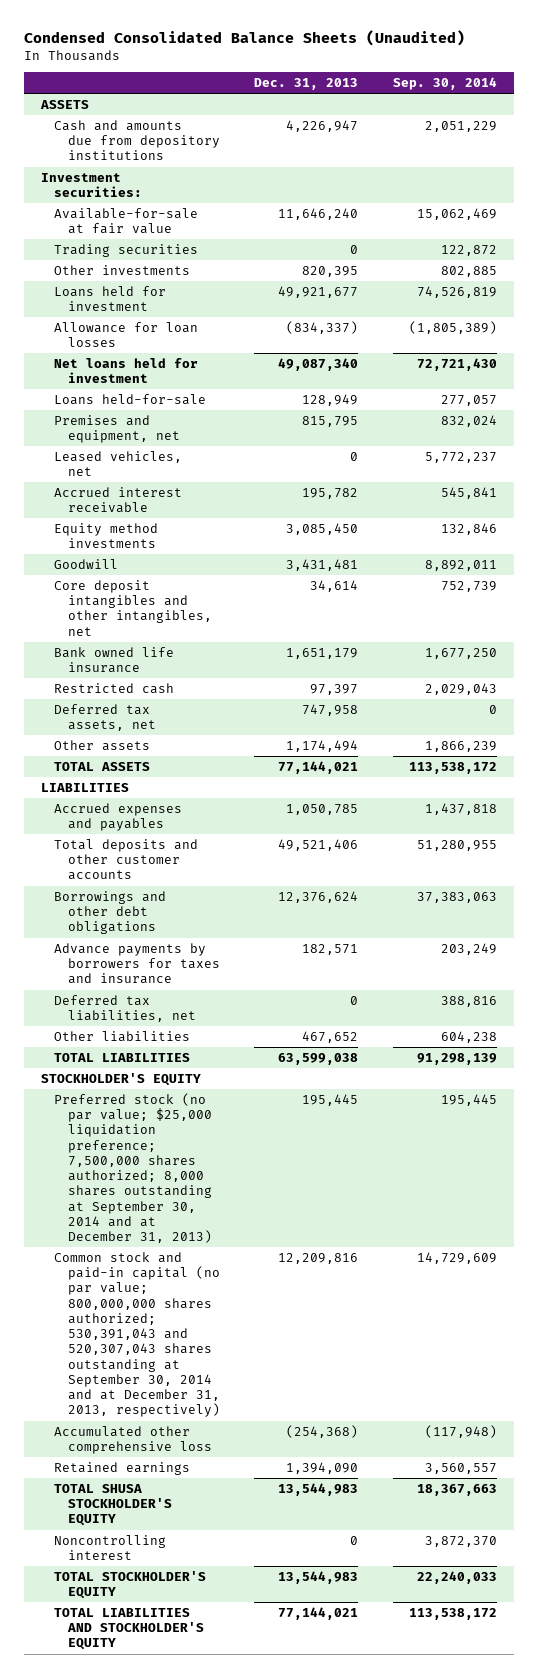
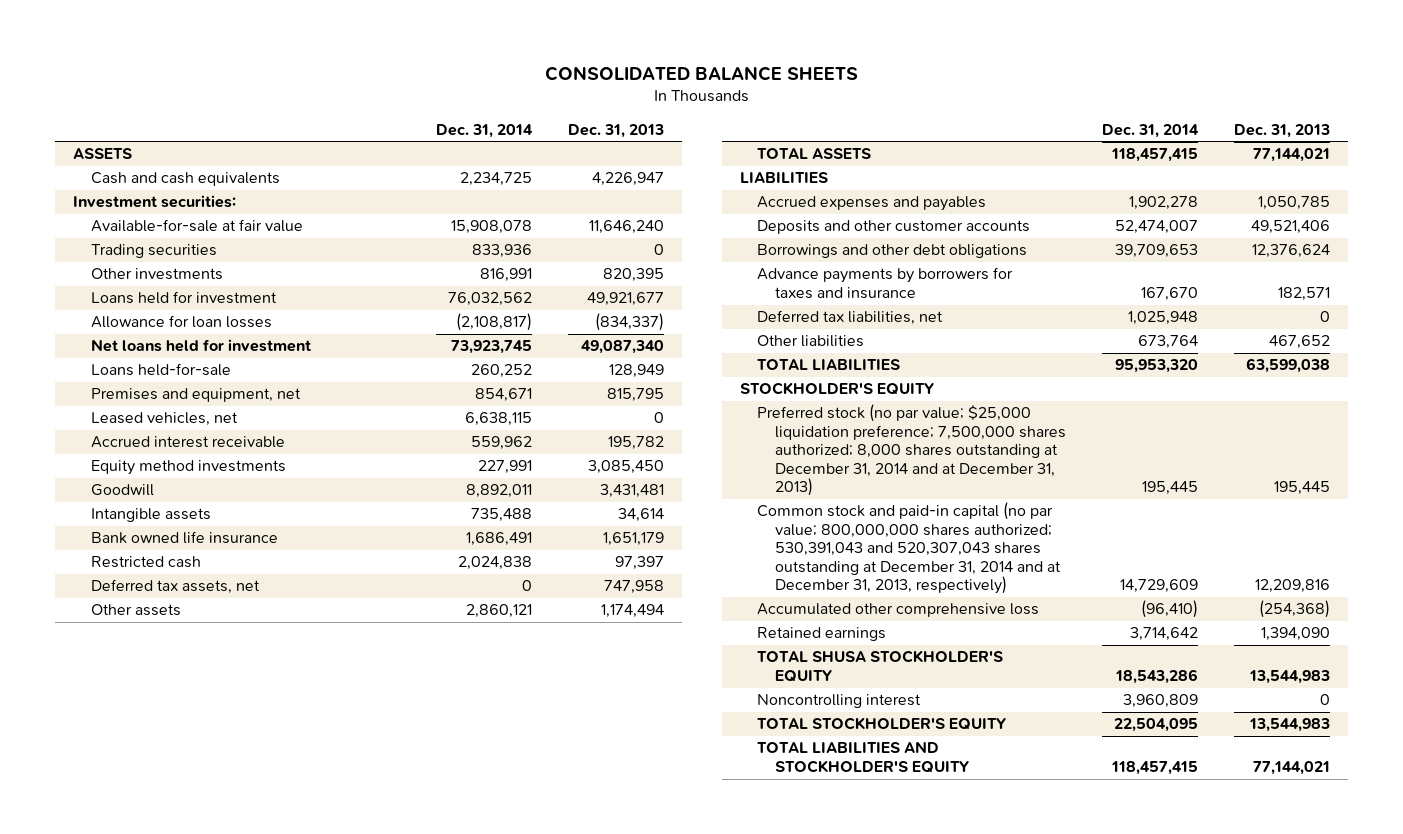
- Condensed Consolidated Balance Sheets (Unaudited)
+ CONSOLIDATED BALANCE SHEETS
- | Dec. 31, 2013 | Sep. 30, 2014
+ | Dec. 31, 2014 | Dec. 31, 2013
- Cash and amounts due from depository institutions | 4,226,947 | 2,051,229
+ Cash and cash equivalents | 2,234,725 | 4,226,947
- Core deposit intangibles and other intangibles, net | 34,614 | 752,739
+ Intangible assets | 735,488 | 34,614
- Total deposits and other customer accounts | 49,521,406 | 51,280,955
+ Deposits and other customer accounts | 52,474,007 | 49,521,406
- Preferred stock (no par value; $25,000 liquidation preference; 7,500,000 shares authorized; 8,000 shares outstanding at September 30, 2014 and at December 31, 2013) | 195,445 | 195,445
- Common stock and paid-in capital (no par value; 800,000,000 shares authorized; 530,391,043 and 520,307,043 shares outstanding at September 30, 2014 and at December 31, 2013, respectively) | 12,209,816 | 14,729,609
+ Preferred stock (no par value; $25,000 liquidation preference; 7,500,000 shares authorized; 8,000 shares outstanding at December 31, 2014 and at December 31, 2013) | 195,445 | 195,445
+ Common stock and paid-in capital (no par value; 800,000,000 shares authorized; 530,391,043 and 520,307,043 shares outstanding at December 31, 2014 and at December 31, 2013, respectively) | 14,729,609 | 12,209,816

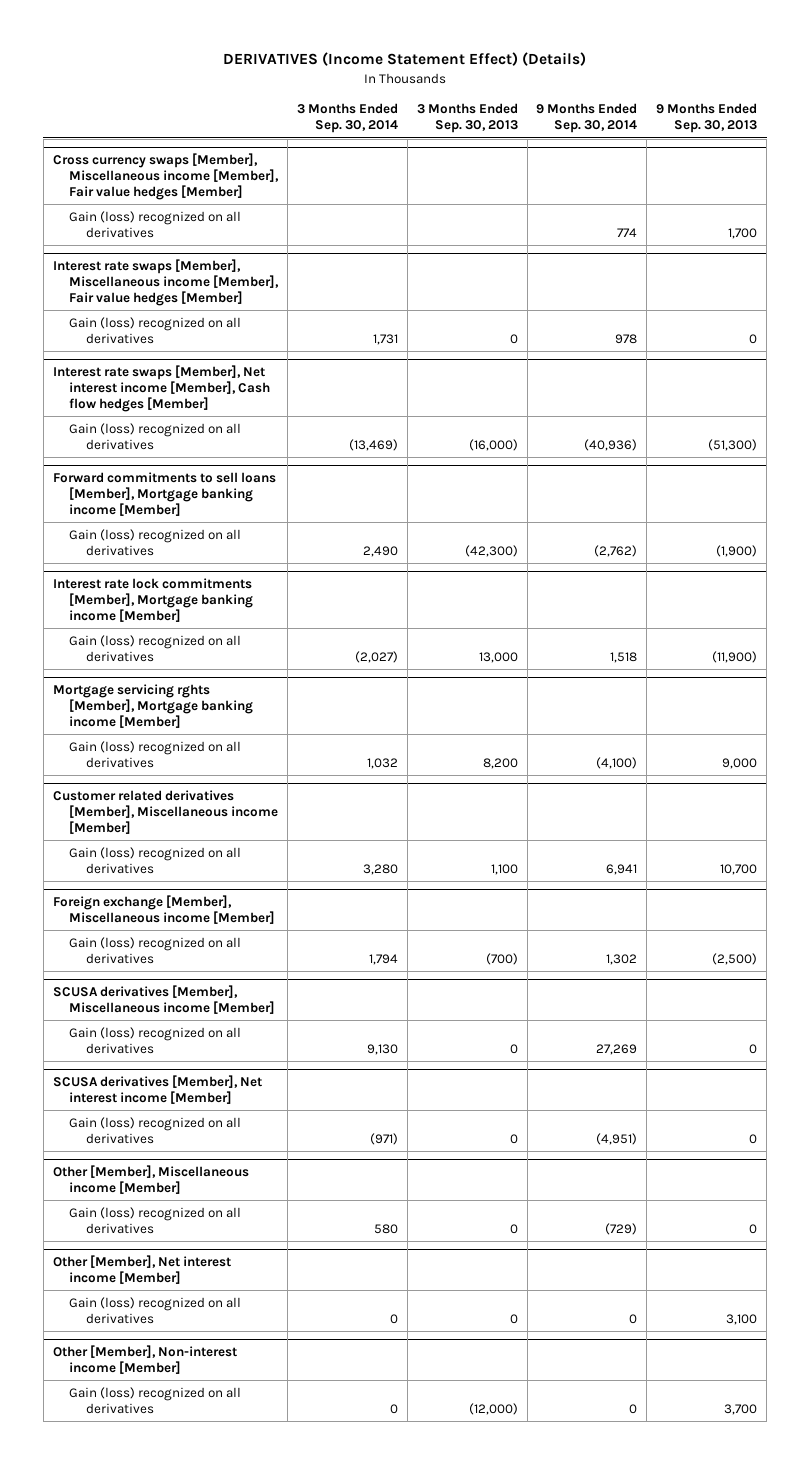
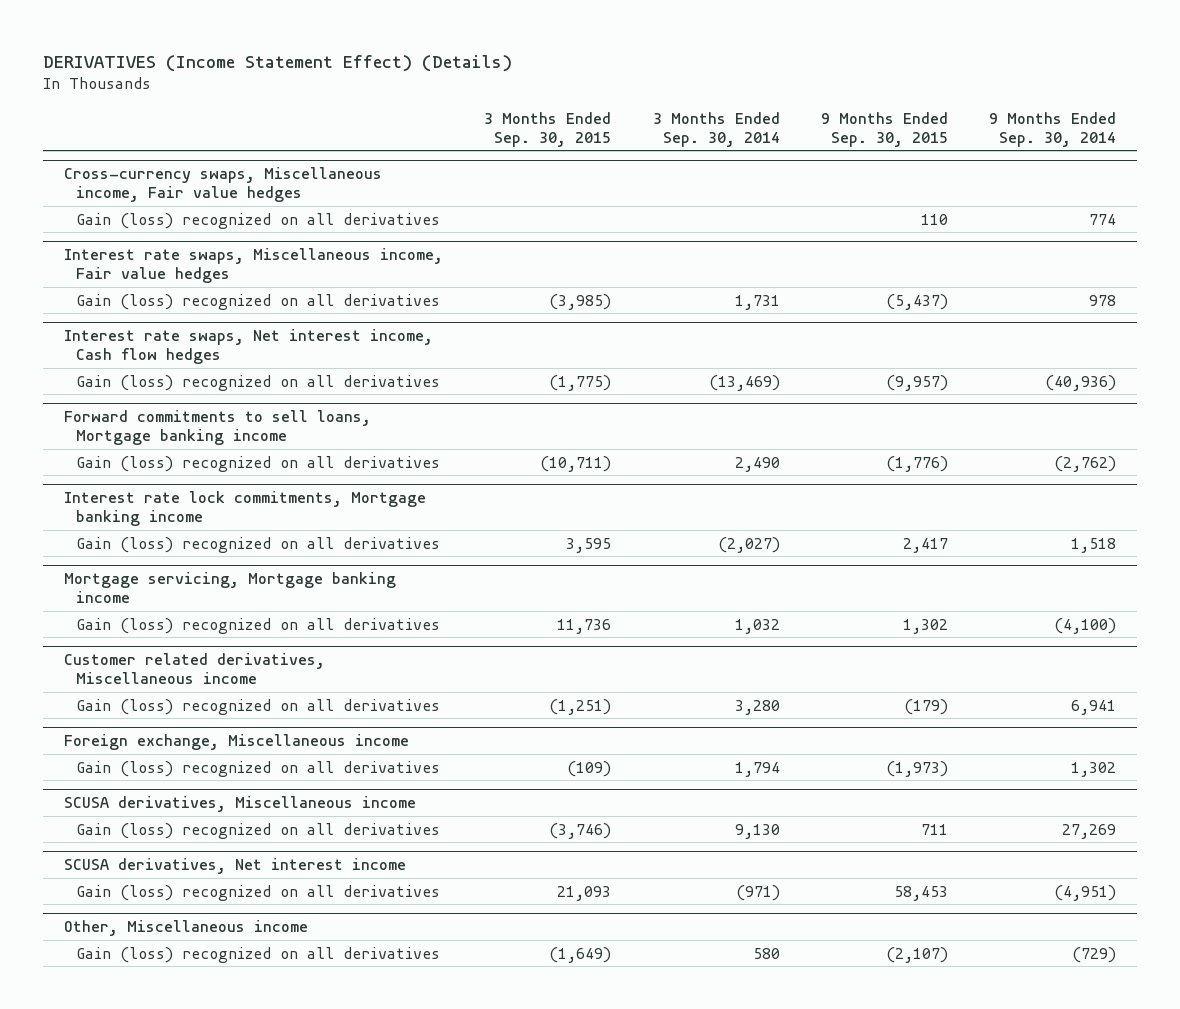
- | 3 Months Ended Sep. 30, 2014 | 3 Months Ended Sep. 30, 2013 | 9 Months Ended Sep. 30, 2014 | 9 Months Ended Sep. 30, 2013
+ | 3 Months Ended Sep. 30, 2015 | 3 Months Ended Sep. 30, 2014 | 9 Months Ended Sep. 30, 2015 | 9 Months Ended Sep. 30, 2014
- Cross currency swaps [Member], Miscellaneous income [Member], Fair value hedges [Member]
+ Cross-currency swaps, Miscellaneous income, Fair value hedges
- Interest rate swaps [Member], Miscellaneous income [Member], Fair value hedges [Member]
+ Interest rate swaps, Miscellaneous income, Fair value hedges
- Interest rate swaps [Member], Net interest income [Member], Cash flow hedges [Member]
+ Interest rate swaps, Net interest income, Cash flow hedges
- Forward commitments to sell loans [Member], Mortgage banking income [Member]
+ Forward commitments to sell loans, Mortgage banking income
- Interest rate lock commitments [Member], Mortgage banking income [Member]
+ Interest rate lock commitments, Mortgage banking income
- Mortgage servicing rghts [Member], Mortgage banking income [Member]
+ Mortgage servicing, Mortgage banking income
- Customer related derivatives [Member], Miscellaneous income [Member]
+ Customer related derivatives, Miscellaneous income
- Foreign exchange [Member], Miscellaneous income [Member]
+ Foreign exchange, Miscellaneous income
- SCUSA derivatives [Member], Miscellaneous income [Member]
+ SCUSA derivatives, Miscellaneous income
- SCUSA derivatives [Member], Net interest income [Member]
+ SCUSA derivatives, Net interest income
- Other [Member], Miscellaneous income [Member]
+ Other, Miscellaneous income
- Other [Member], Net interest income [Member]
- Gain (loss) recognized on all derivatives | 0 | 0 | 0 | 3,100
- Other [Member], Non-interest income [Member]
- Gain (loss) recognized on all derivatives | 0 | (12,000) | 0 | 3,700

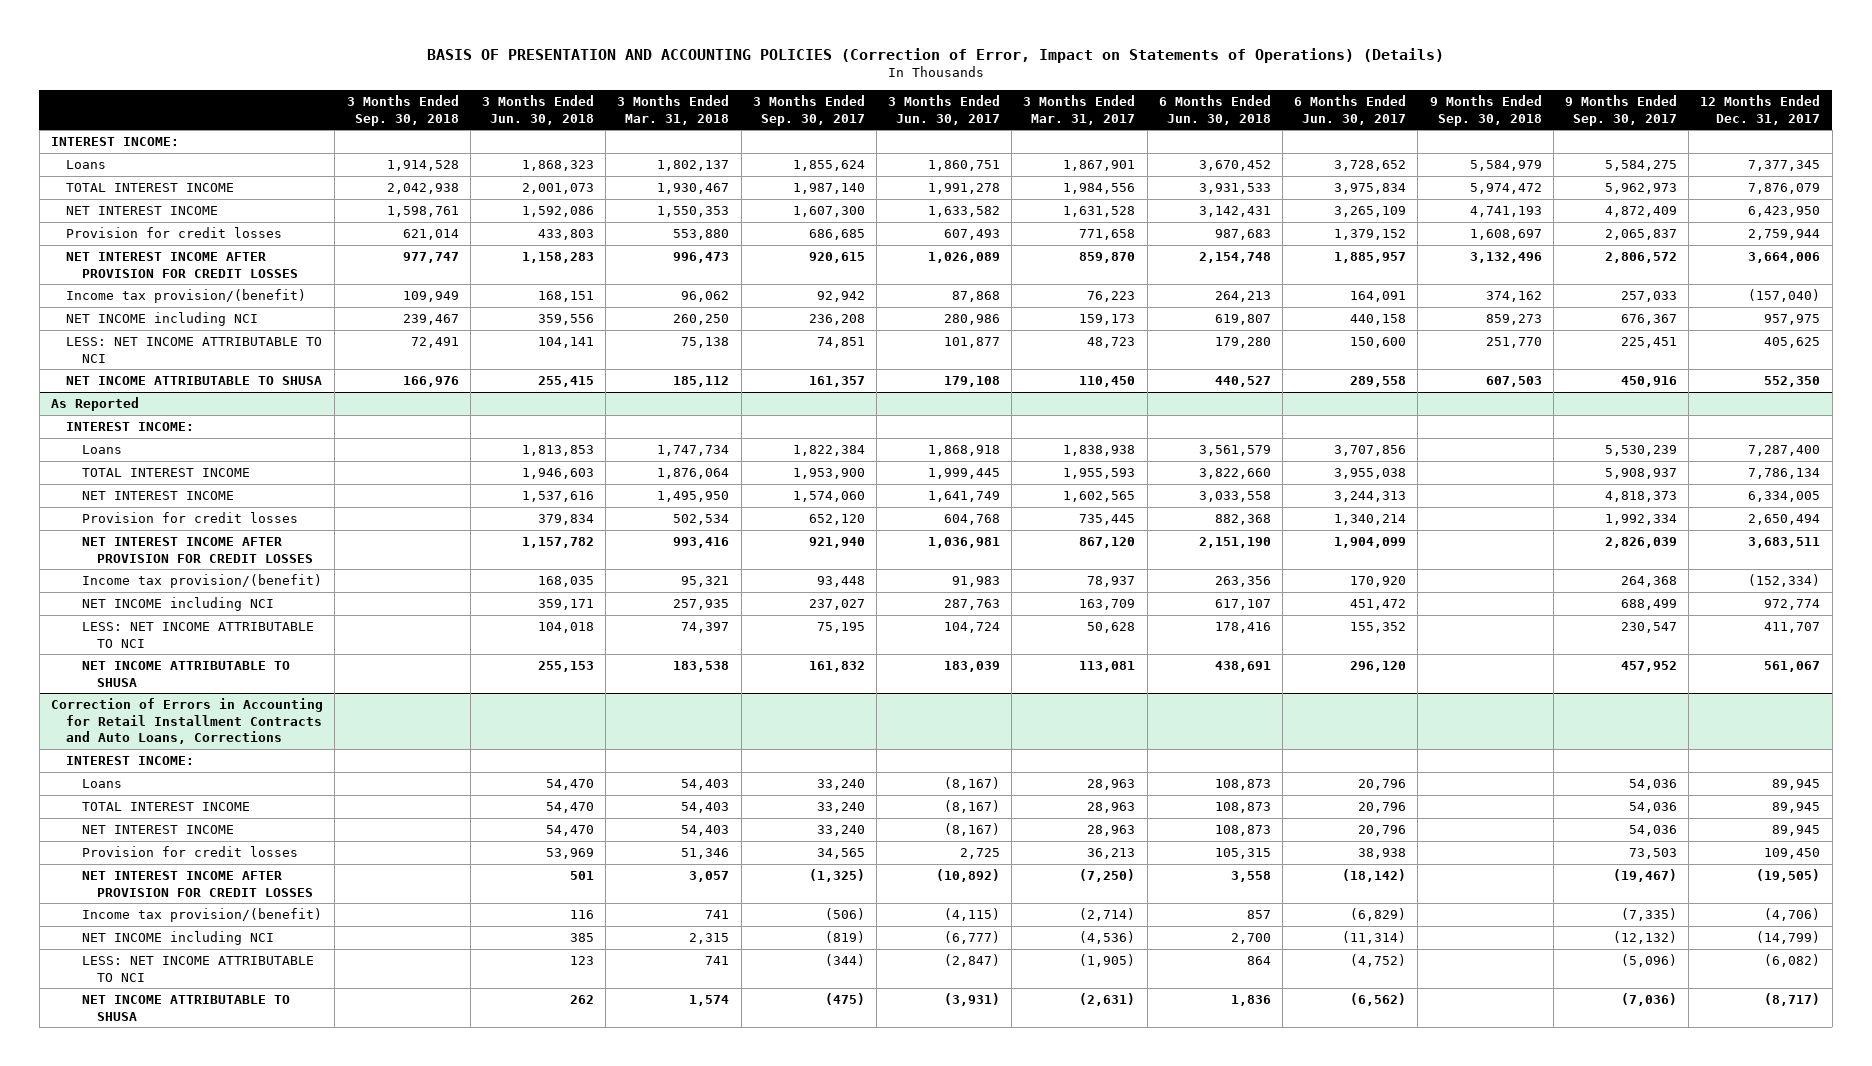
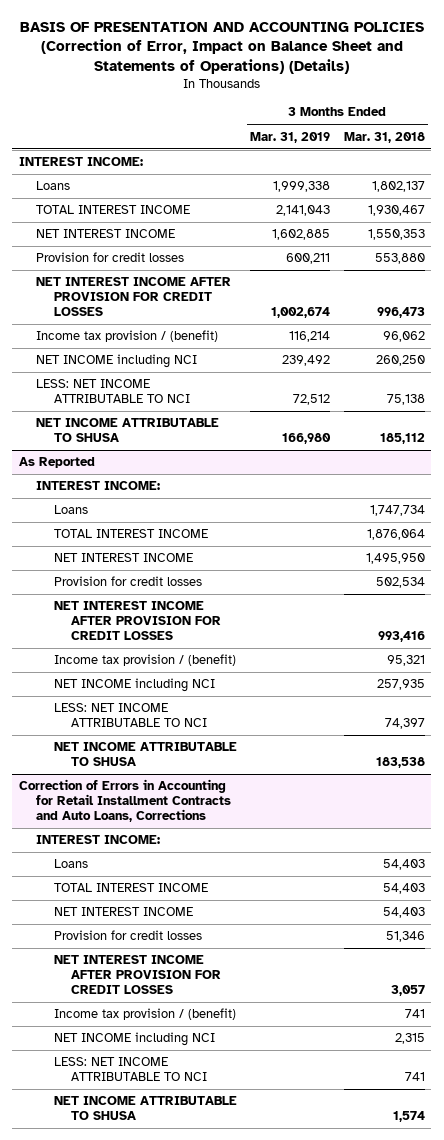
- BASIS OF PRESENTATION AND ACCOUNTING POLICIES (Correction of Error, Impact on Statements of Operations) (Details)
+ BASIS OF PRESENTATION AND ACCOUNTING POLICIES (Correction of Error, Impact on Balance Sheet and Statements of Operations) (Details)
- | 3 Months Ended Sep. 30, 2018 | 3 Months Ended Jun. 30, 2018 | 3 Months Ended Mar. 31, 2018 | 3 Months Ended Sep. 30, 2017 | 3 Months Ended Jun. 30, 2017 | 3 Months Ended Mar. 31, 2017 | 6 Months Ended Jun. 30, 2018 | 6 Months Ended Jun. 30, 2017 | 9 Months Ended Sep. 30, 2018 | 9 Months Ended Sep. 30, 2017 | 12 Months Ended Dec. 31, 2017
+ | 3 Months Ended Mar. 31, 2019 | 3 Months Ended Mar. 31, 2018
- Income tax provision/(benefit) | 109,949 | 168,151 | 96,062 | 92,942 | 87,868 | 76,223 | 264,213 | 164,091 | 374,162 | 257,033 | (157,040)
+ Income tax provision / (benefit) | 116,214 | 96,062
@ As Reported
- Income tax provision/(benefit) | | 168,035 | 95,321 | 93,448 | 91,983 | 78,937 | 263,356 | 170,920 | | 264,368 | (152,334)
+ Income tax provision / (benefit) | | 95,321
@ Correction of Errors in Accounting for Retail Installment Contracts and Auto Loans, Corrections
- Income tax provision/(benefit) | | 116 | 741 | (506) | (4,115) | (2,714) | 857 | (6,829) | | (7,335) | (4,706)
+ Income tax provision / (benefit) | | 741

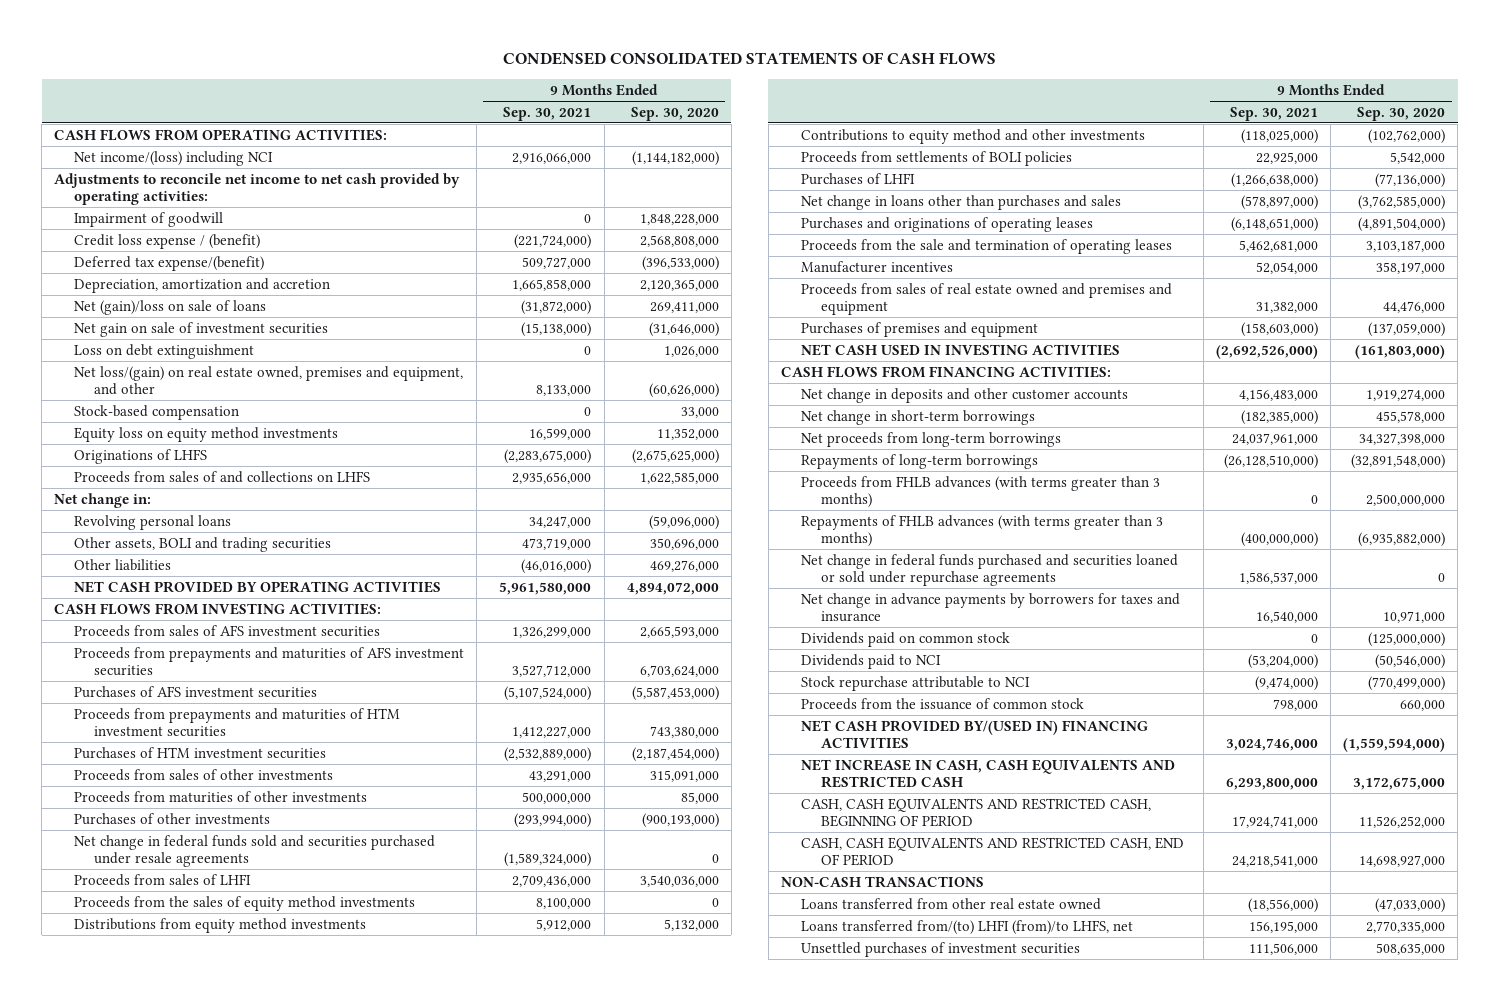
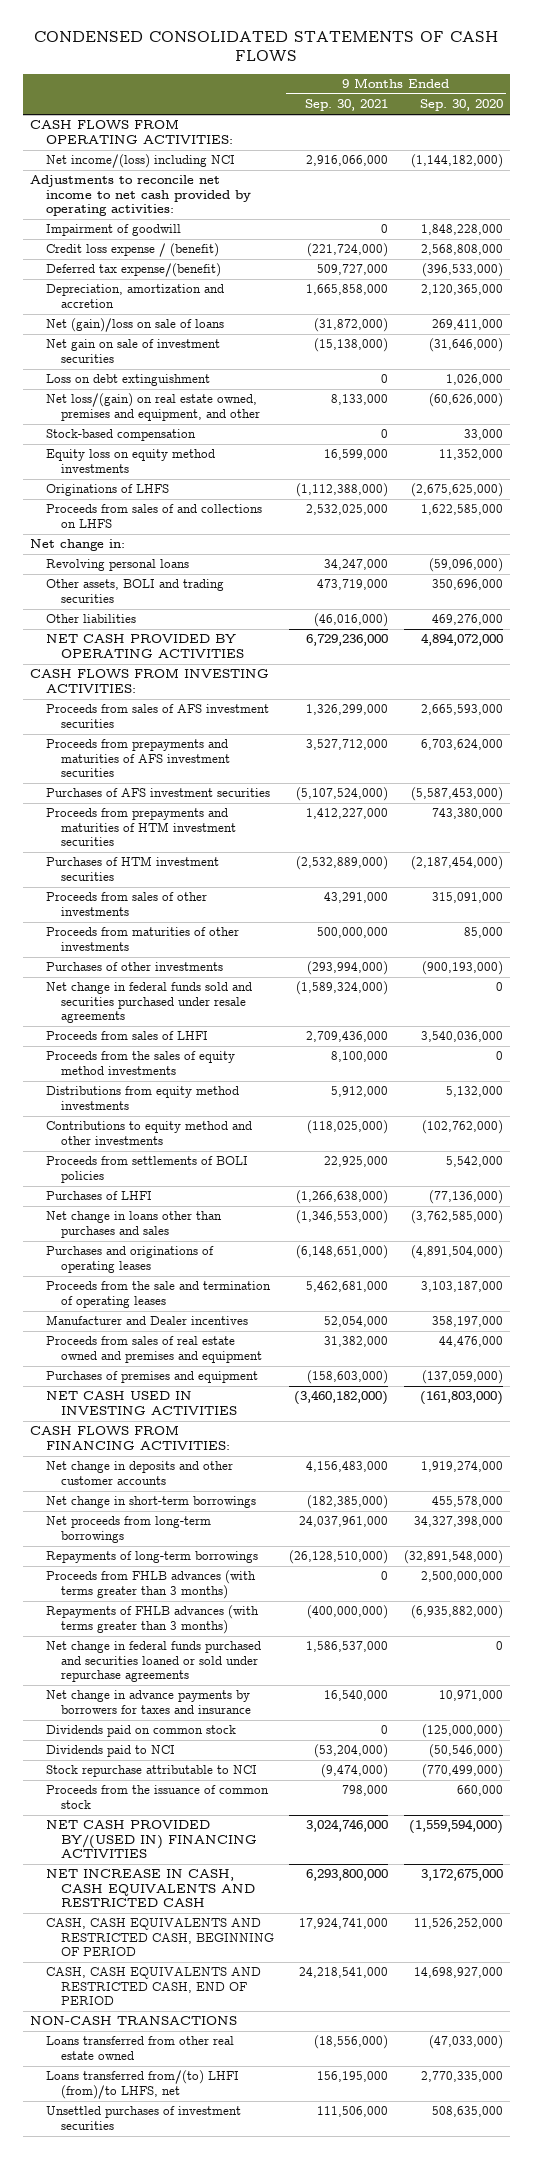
- Originations of LHFS | (2,283,675,000) | (2,675,625,000)
- Proceeds from sales of and collections on LHFS | 2,935,656,000 | 1,622,585,000
+ Originations of LHFS | (1,112,388,000) | (2,675,625,000)
+ Proceeds from sales of and collections on LHFS | 2,532,025,000 | 1,622,585,000
- NET CASH PROVIDED BY OPERATING ACTIVITIES | 5,961,580,000 | 4,894,072,000
+ NET CASH PROVIDED BY OPERATING ACTIVITIES | 6,729,236,000 | 4,894,072,000
- Net change in loans other than purchases and sales | (578,897,000) | (3,762,585,000)
+ Net change in loans other than purchases and sales | (1,346,553,000) | (3,762,585,000)
- Manufacturer incentives | 52,054,000 | 358,197,000
+ Manufacturer and Dealer incentives | 52,054,000 | 358,197,000
- NET CASH USED IN INVESTING ACTIVITIES | (2,692,526,000) | (161,803,000)
+ NET CASH USED IN INVESTING ACTIVITIES | (3,460,182,000) | (161,803,000)

